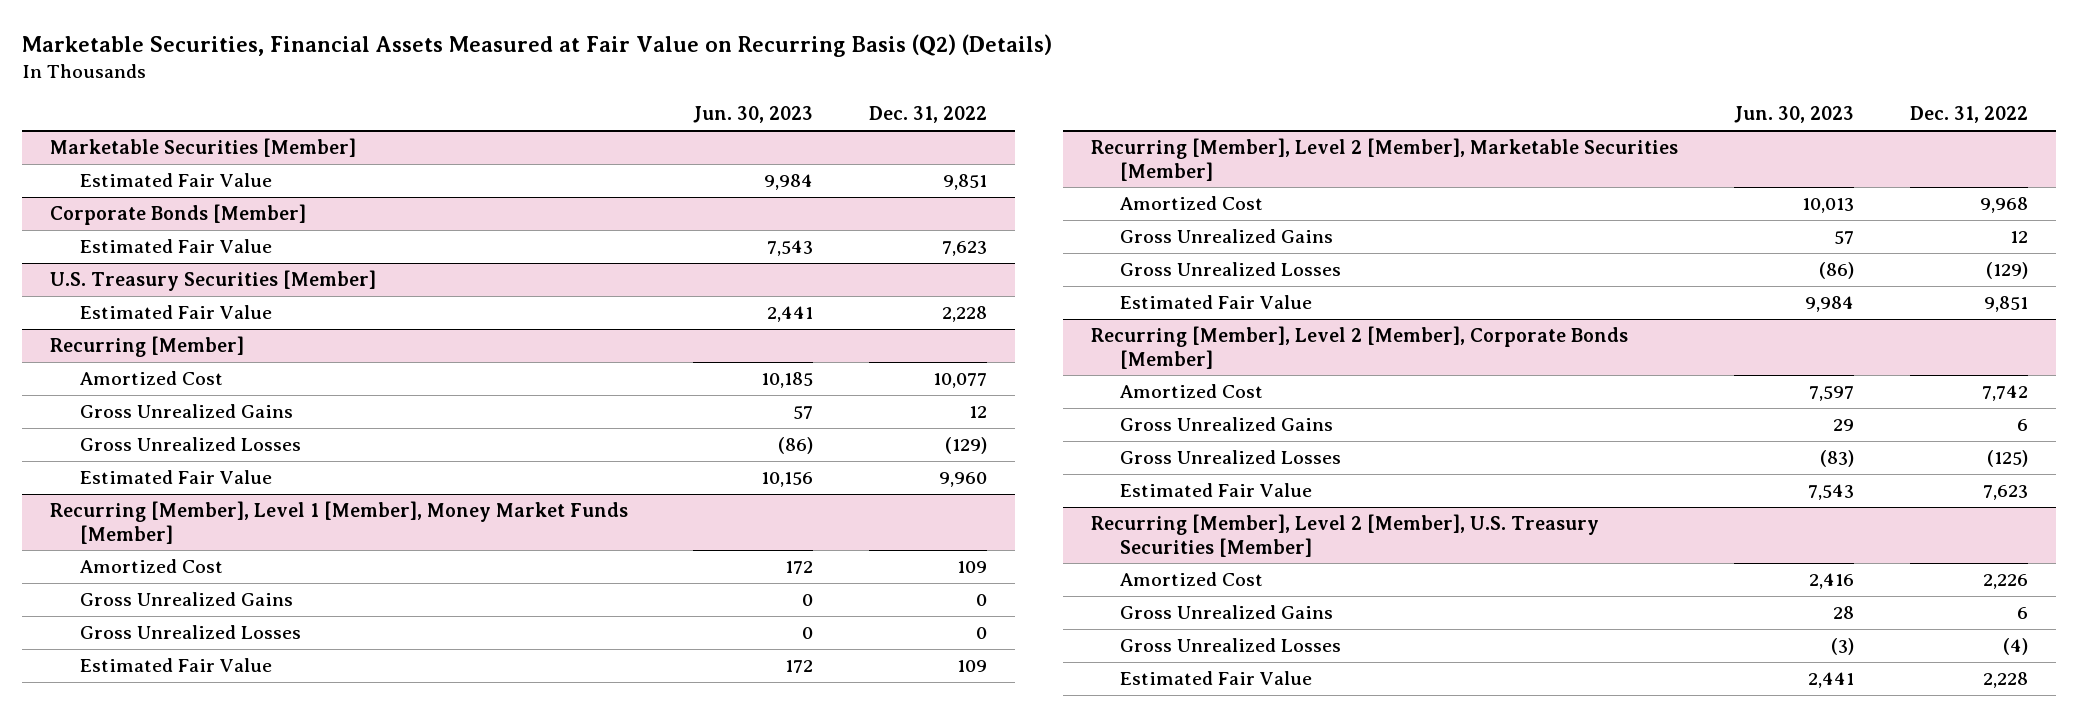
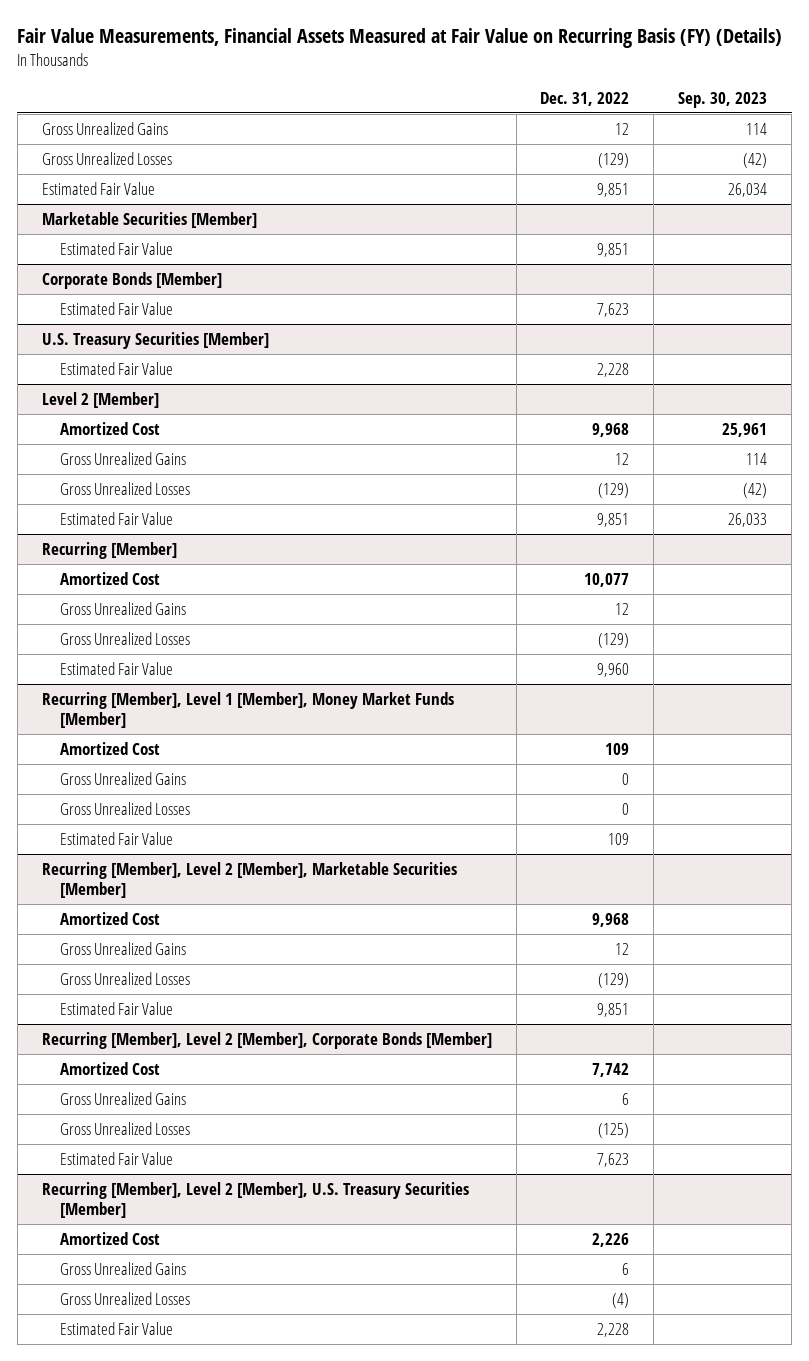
- Marketable Securities, Financial Assets Measured at Fair Value on Recurring Basis (Q2) (Details)
+ Fair Value Measurements, Financial Assets Measured at Fair Value on Recurring Basis (FY) (Details)
- | Jun. 30, 2023 | Dec. 31, 2022
+ | Dec. 31, 2022 | Sep. 30, 2023
+ Gross Unrealized Gains | 12 | 114
+ Gross Unrealized Losses | (129) | (42)
+ Estimated Fair Value | 9,851 | 26,034
+ Level 2 [Member]
+ Amortized Cost | 9,968 | 25,961
+ Gross Unrealized Gains | 12 | 114
+ Gross Unrealized Losses | (129) | (42)
+ Estimated Fair Value | 9,851 | 26,033

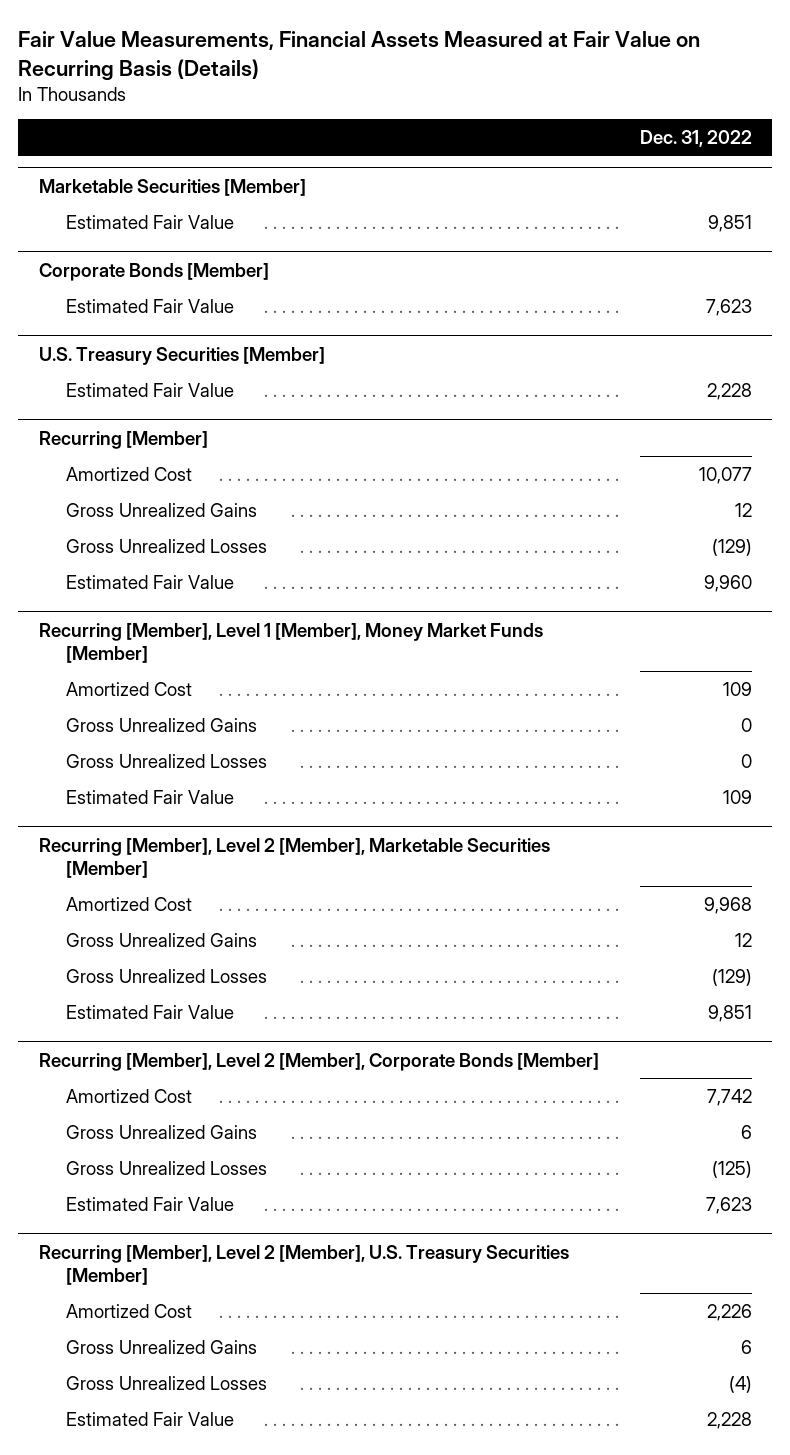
- Fair Value Measurements, Financial Assets Measured at Fair Value on Recurring Basis (FY) (Details)
+ Fair Value Measurements, Financial Assets Measured at Fair Value on Recurring Basis (Details)
- | Dec. 31, 2022 | Sep. 30, 2023
+ | Dec. 31, 2022
- Gross Unrealized Gains | 12 | 114
- Gross Unrealized Losses | (129) | (42)
- Estimated Fair Value | 9,851 | 26,034
- Level 2 [Member]
- Amortized Cost | 9,968 | 25,961
- Gross Unrealized Gains | 12 | 114
- Gross Unrealized Losses | (129) | (42)
- Estimated Fair Value | 9,851 | 26,033

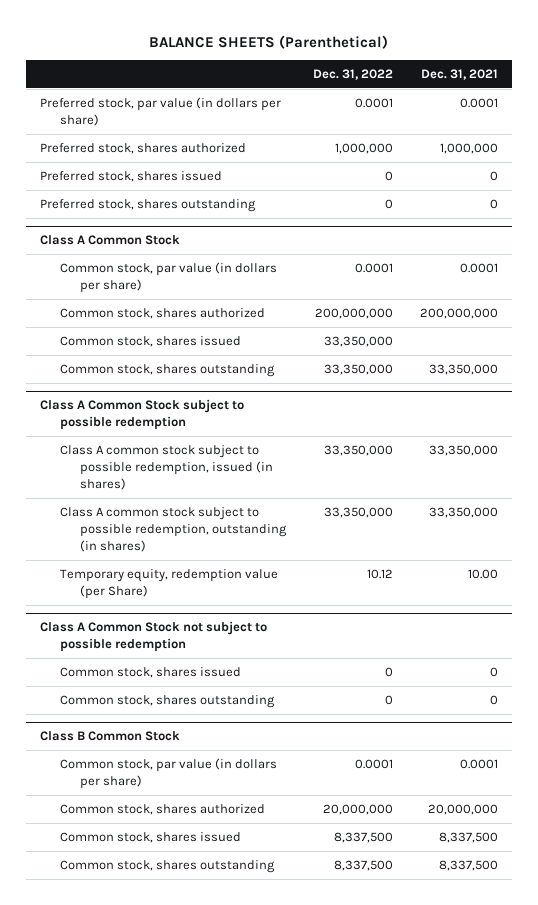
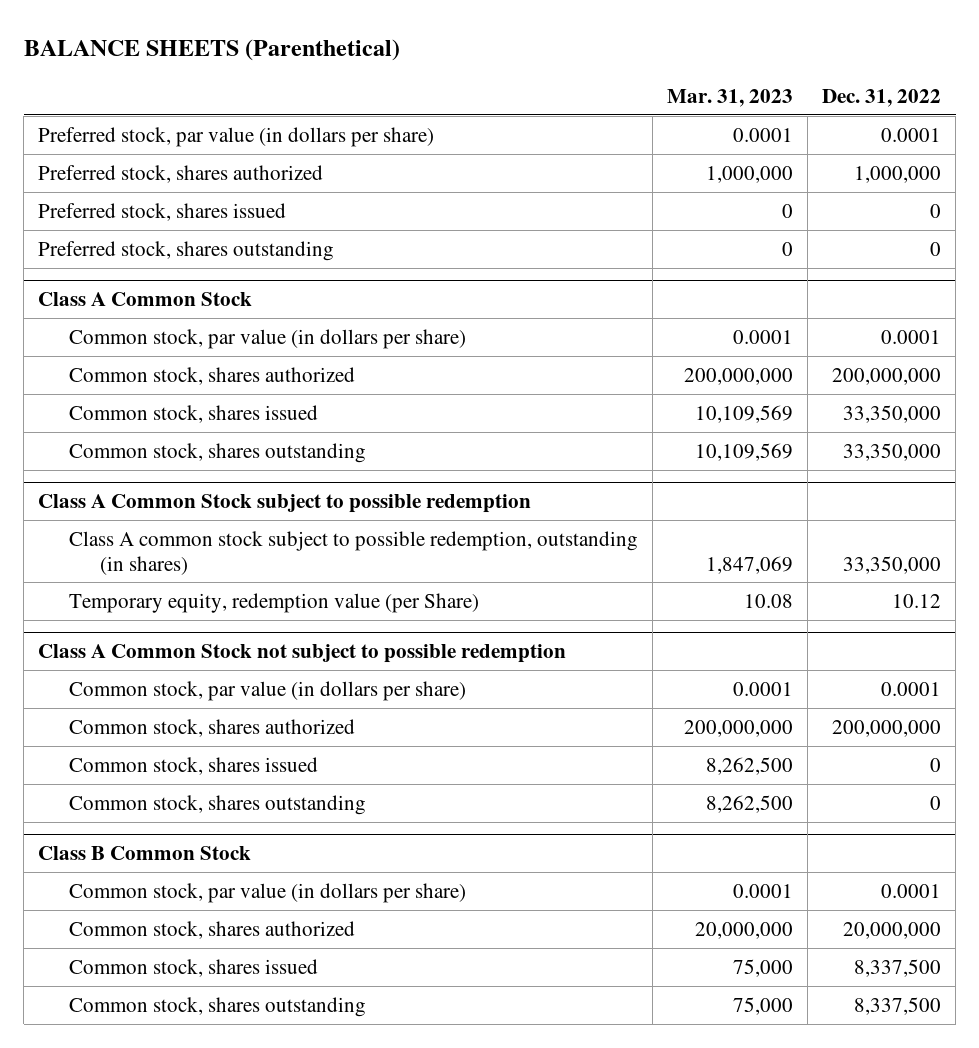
- | Dec. 31, 2022 | Dec. 31, 2021
+ | Mar. 31, 2023 | Dec. 31, 2022
@ Class A Common Stock subject to possible redemption
- Class A common stock subject to possible redemption, issued (in shares) | 33,350,000 | 33,350,000
@ Class A Common Stock not subject to possible redemption
+ Common stock, par value (in dollars per share) | 0.0001 | 0.0001
+ Common stock, shares authorized | 200,000,000 | 200,000,000

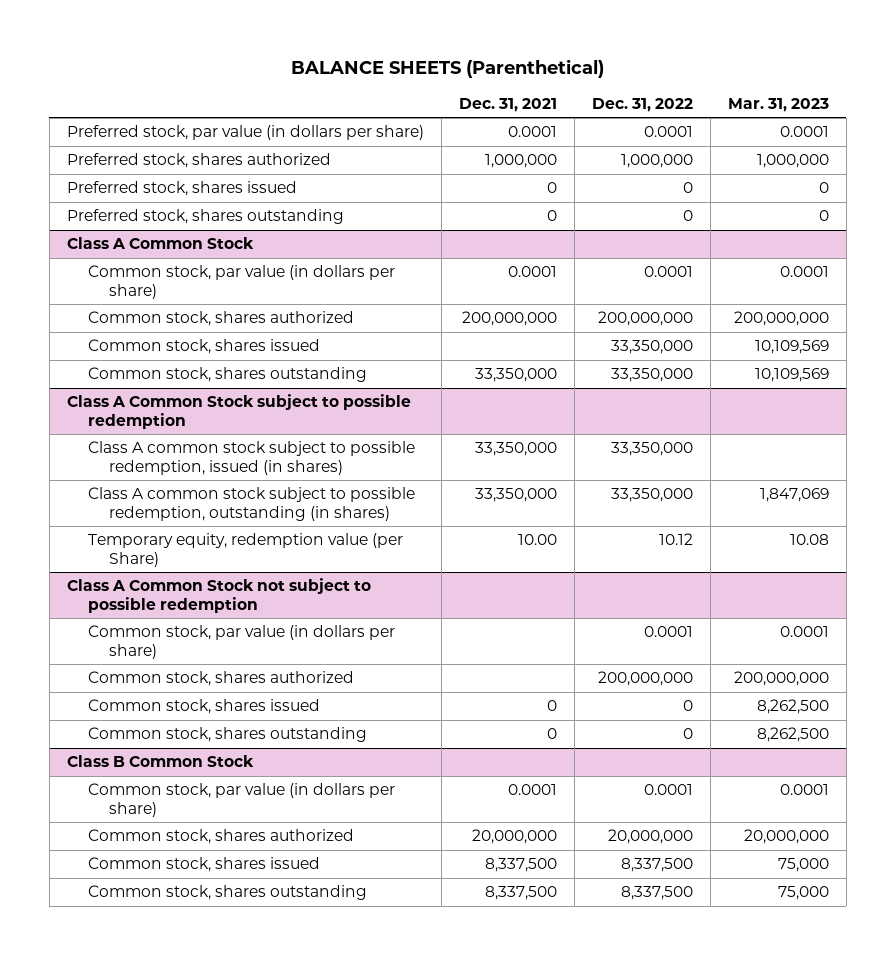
- | Mar. 31, 2023 | Dec. 31, 2022
+ | Dec. 31, 2021 | Dec. 31, 2022 | Mar. 31, 2023
@ Class A Common Stock subject to possible redemption
+ Class A common stock subject to possible redemption, issued (in shares) | 33,350,000 | 33,350,000 |

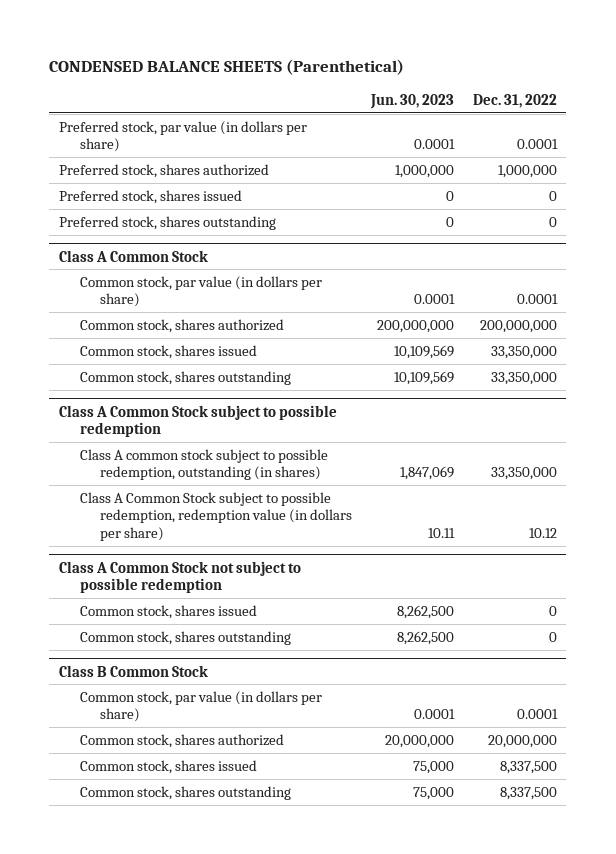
- BALANCE SHEETS (Parenthetical)
+ CONDENSED BALANCE SHEETS (Parenthetical)
- | Dec. 31, 2021 | Dec. 31, 2022 | Mar. 31, 2023
+ | Jun. 30, 2023 | Dec. 31, 2022
@ Class A Common Stock subject to possible redemption
- Class A common stock subject to possible redemption, issued (in shares) | 33,350,000 | 33,350,000 |
- Temporary equity, redemption value (per Share) | 10.00 | 10.12 | 10.08
+ Class A Common Stock subject to possible redemption, redemption value (in dollars per share) | 10.11 | 10.12
@ Class A Common Stock not subject to possible redemption
- Common stock, par value (in dollars per share) | | 0.0001 | 0.0001
- Common stock, shares authorized | | 200,000,000 | 200,000,000

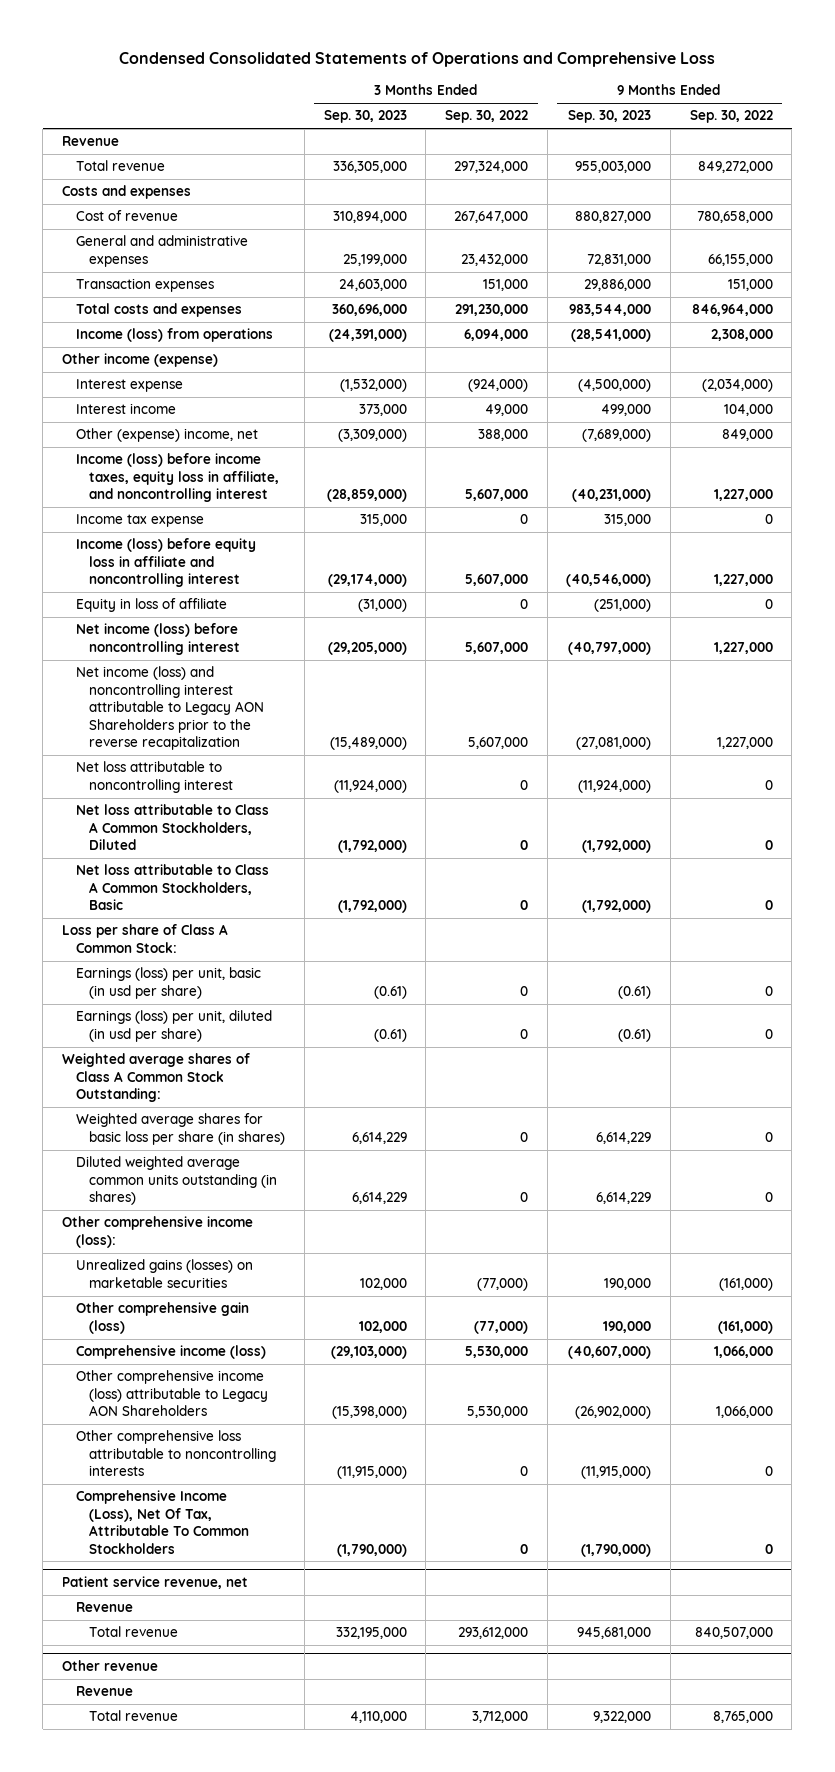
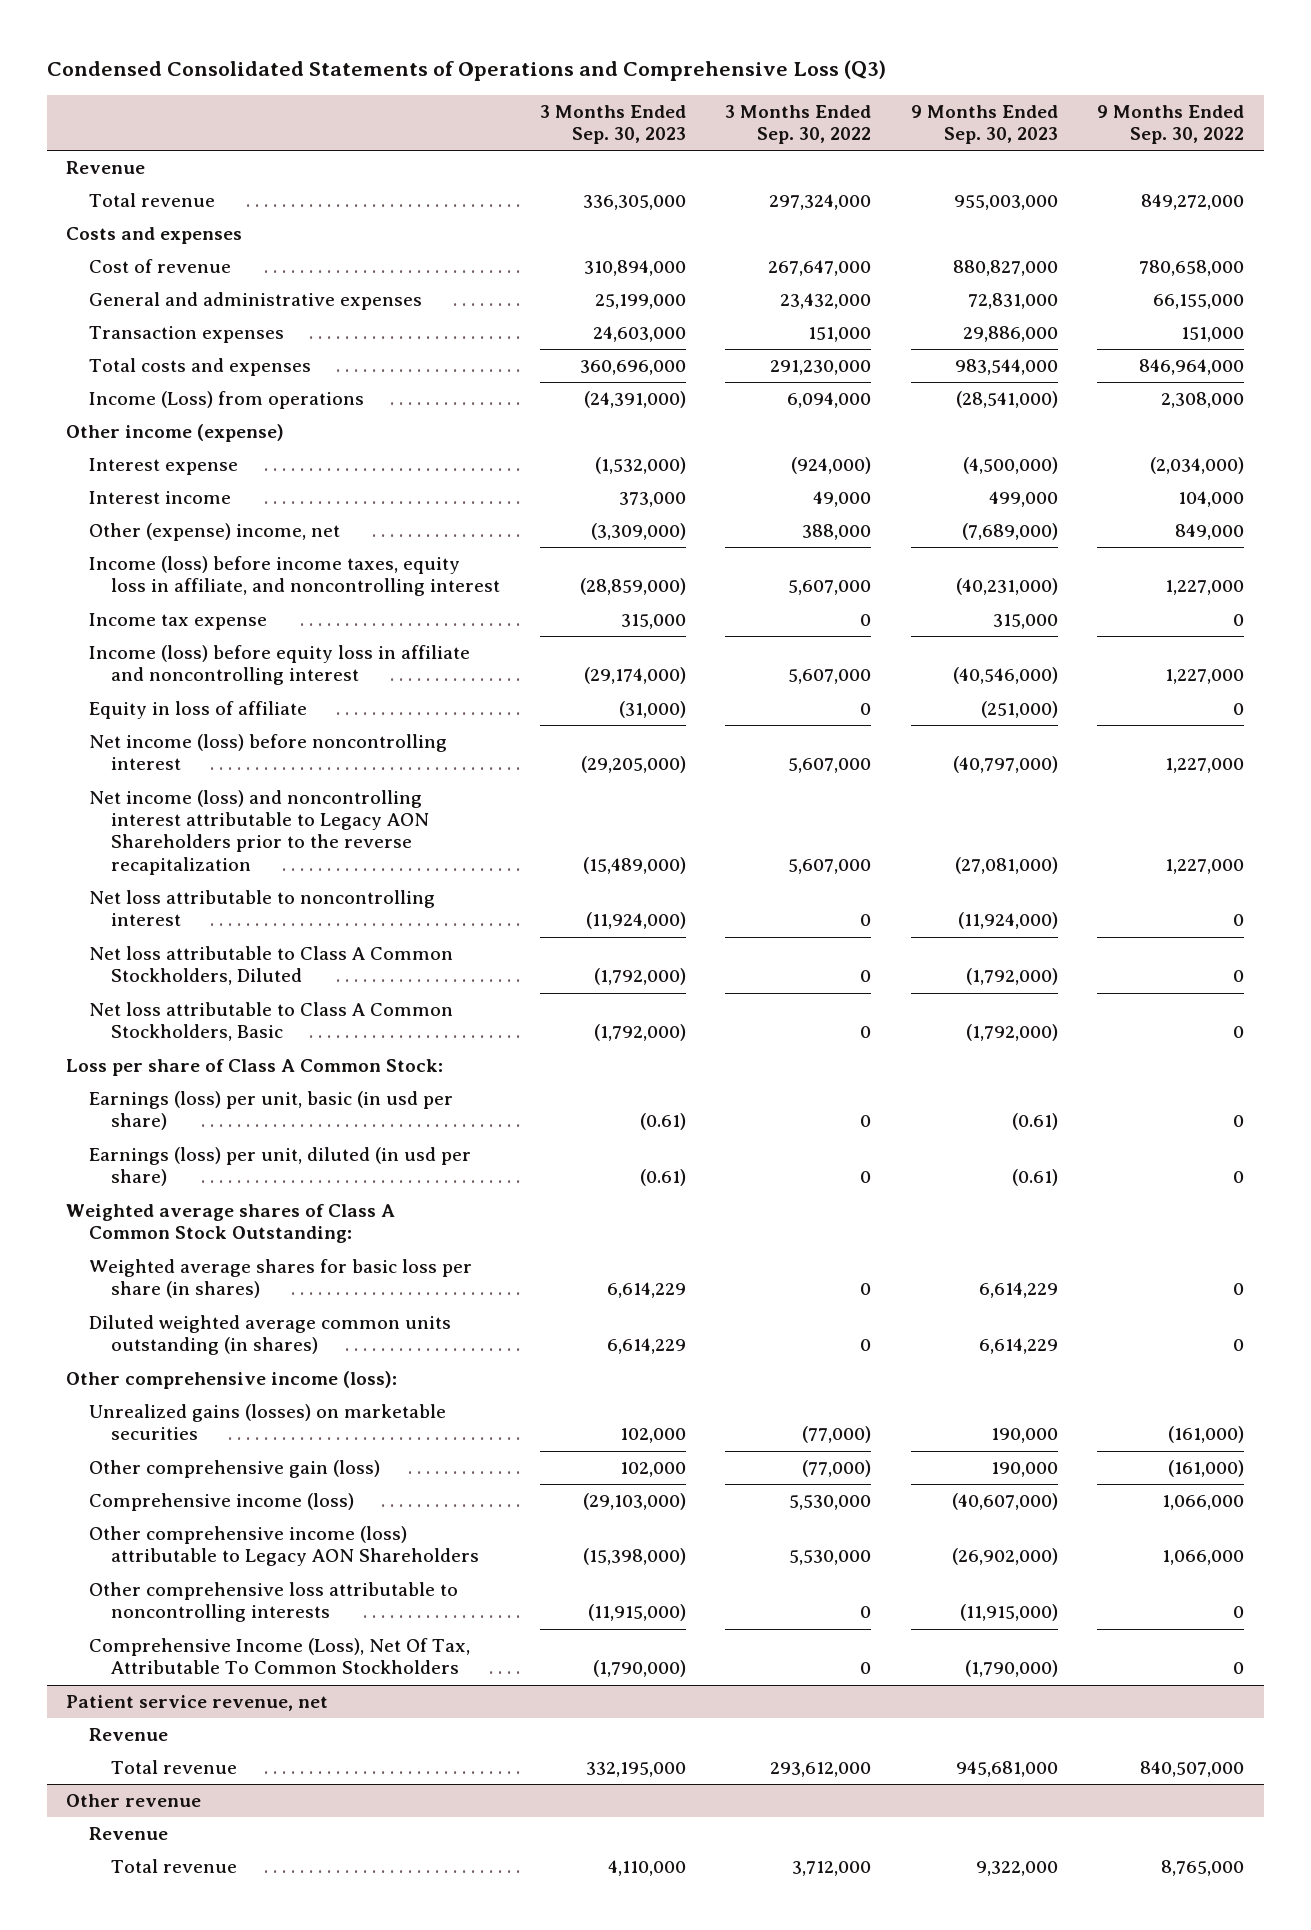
- Condensed Consolidated Statements of Operations and Comprehensive Loss
+ Condensed Consolidated Statements of Operations and Comprehensive Loss (Q3)
- Income (loss) from operations | (24,391,000) | 6,094,000 | (28,541,000) | 2,308,000
+ Income (Loss) from operations | (24,391,000) | 6,094,000 | (28,541,000) | 2,308,000

